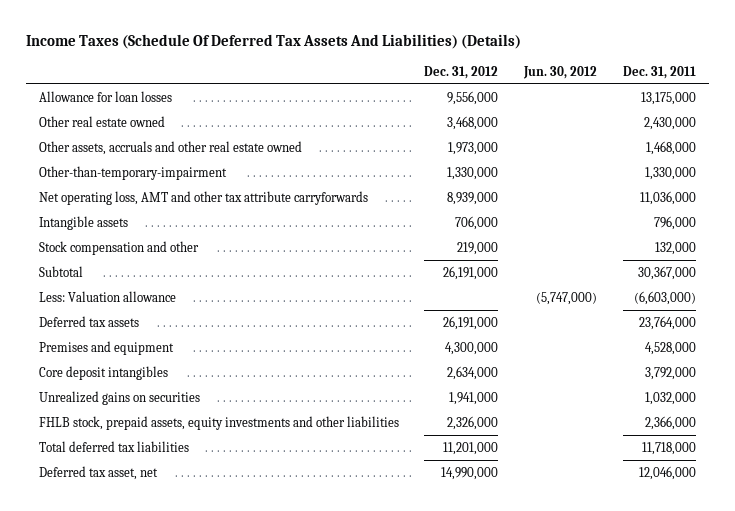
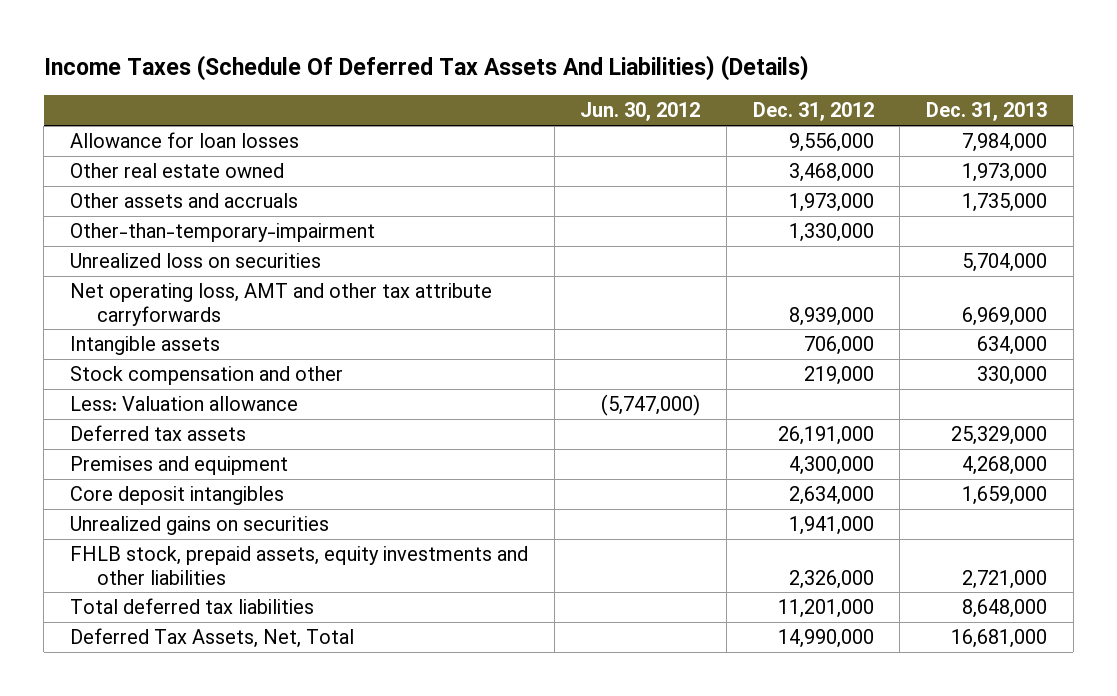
- | Dec. 31, 2012 | Jun. 30, 2012 | Dec. 31, 2011
+ | Jun. 30, 2012 | Dec. 31, 2012 | Dec. 31, 2013
- Other assets, accruals and other real estate owned | 1,973,000 | | 1,468,000
+ Other assets and accruals | | 1,973,000 | 1,735,000
+ Unrealized loss on securities | | | 5,704,000
- Subtotal | 26,191,000 | | 30,367,000
- Deferred tax asset, net | 14,990,000 | | 12,046,000
+ Deferred Tax Assets, Net, Total | | 14,990,000 | 16,681,000

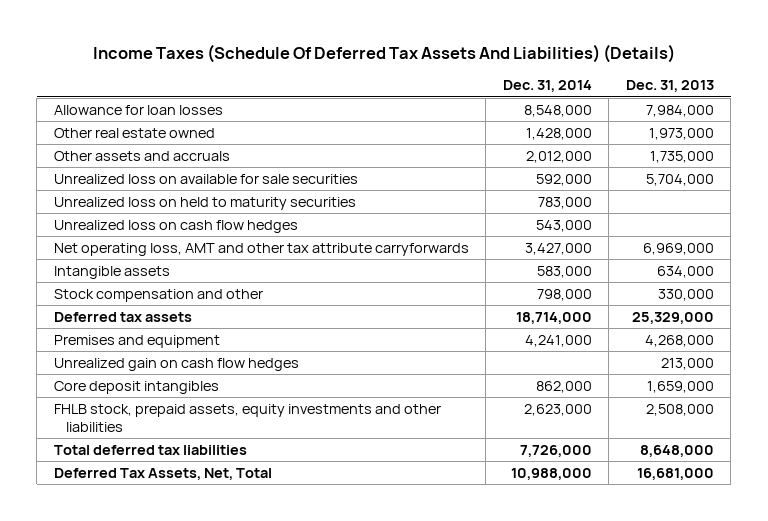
- | Jun. 30, 2012 | Dec. 31, 2012 | Dec. 31, 2013
+ | Dec. 31, 2014 | Dec. 31, 2013
- Other-than-temporary-impairment | | 1,330,000 |
- Unrealized loss on securities | | | 5,704,000
+ Unrealized loss on available for sale securities | 592,000 | 5,704,000
+ Unrealized loss on held to maturity securities | 783,000 |
+ Unrealized loss on cash flow hedges | 543,000 |
- Less: Valuation allowance | (5,747,000) | |
+ Unrealized gain on cash flow hedges | | 213,000
- Unrealized gains on securities | | 1,941,000 |
- FHLB stock, prepaid assets, equity investments and other liabilities | | 2,326,000 | 2,721,000
+ FHLB stock, prepaid assets, equity investments and other liabilities | 2,623,000 | 2,508,000

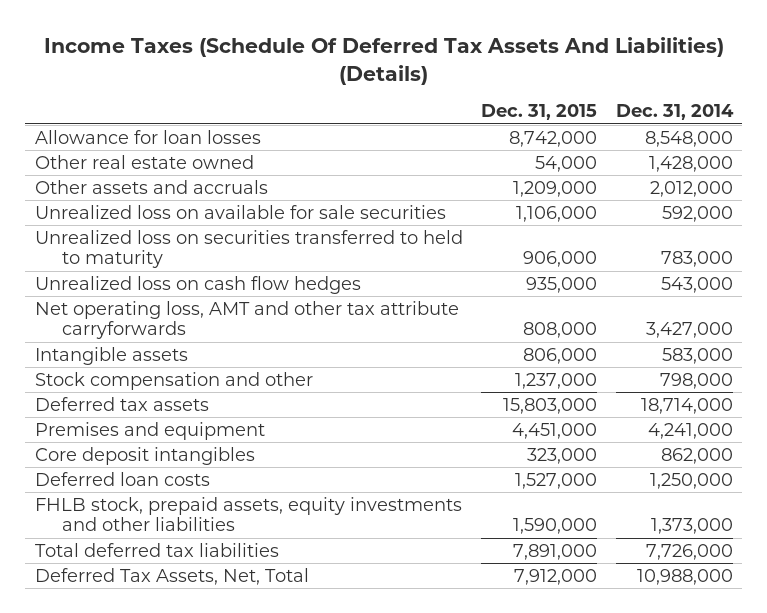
- | Dec. 31, 2014 | Dec. 31, 2013
+ | Dec. 31, 2015 | Dec. 31, 2014
- Unrealized loss on held to maturity securities | 783,000 |
+ Unrealized loss on securities transferred to held to maturity | 906,000 | 783,000
- Unrealized gain on cash flow hedges | | 213,000
- FHLB stock, prepaid assets, equity investments and other liabilities | 2,623,000 | 2,508,000
+ Deferred loan costs | 1,527,000 | 1,250,000
+ FHLB stock, prepaid assets, equity investments and other liabilities | 1,590,000 | 1,373,000

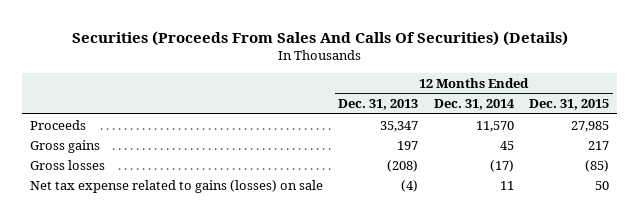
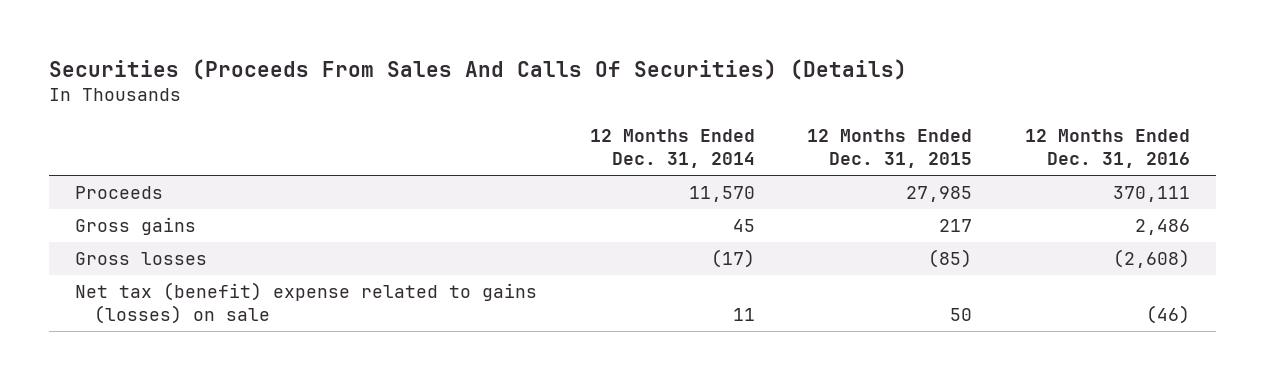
- | 12 Months Ended Dec. 31, 2013 | 12 Months Ended Dec. 31, 2014 | 12 Months Ended Dec. 31, 2015
+ | 12 Months Ended Dec. 31, 2014 | 12 Months Ended Dec. 31, 2015 | 12 Months Ended Dec. 31, 2016
- Net tax expense related to gains (losses) on sale | (4) | 11 | 50
+ Net tax (benefit) expense related to gains (losses) on sale | 11 | 50 | (46)

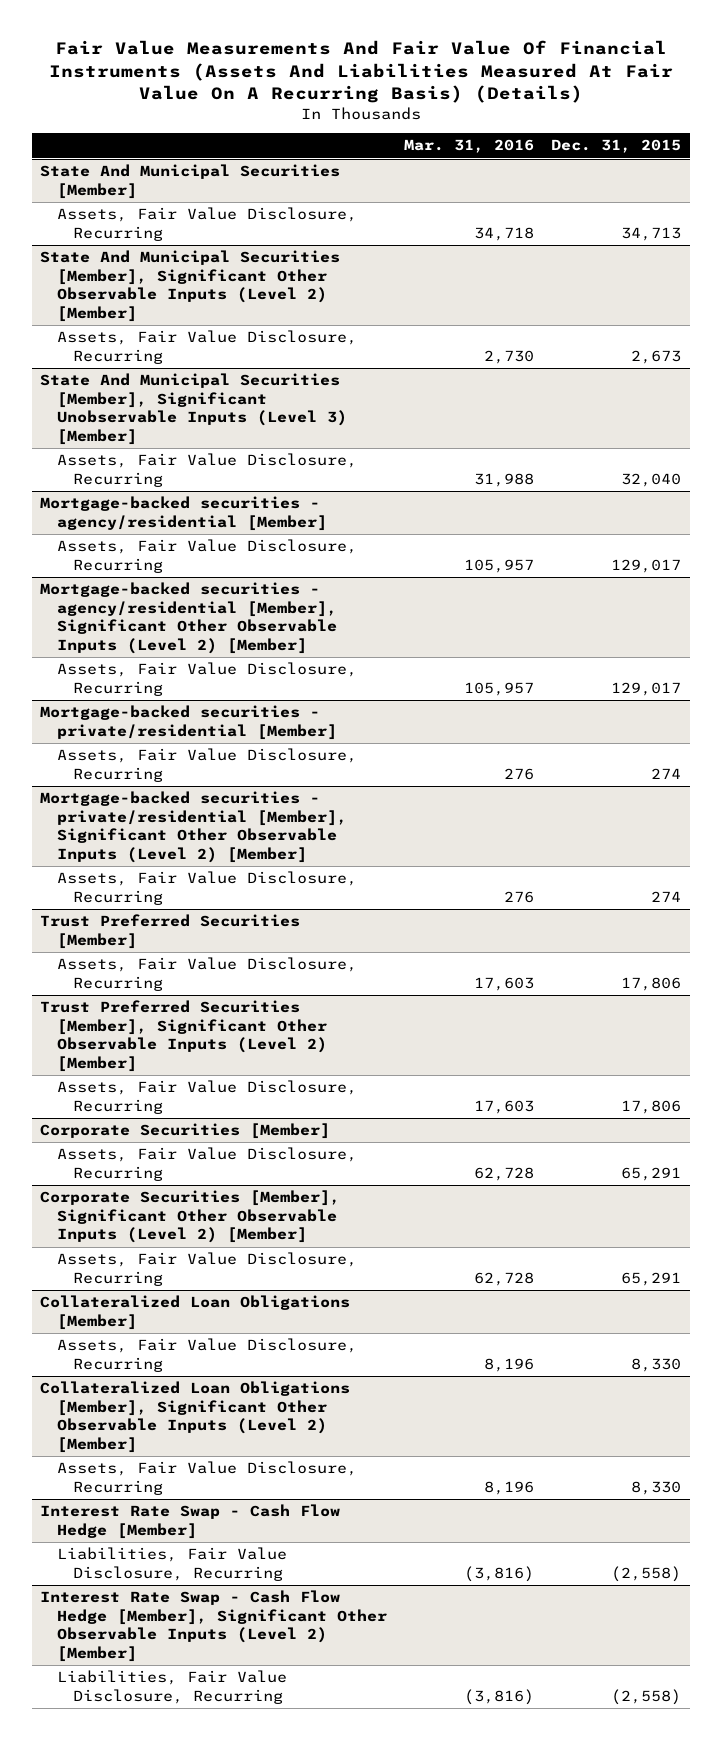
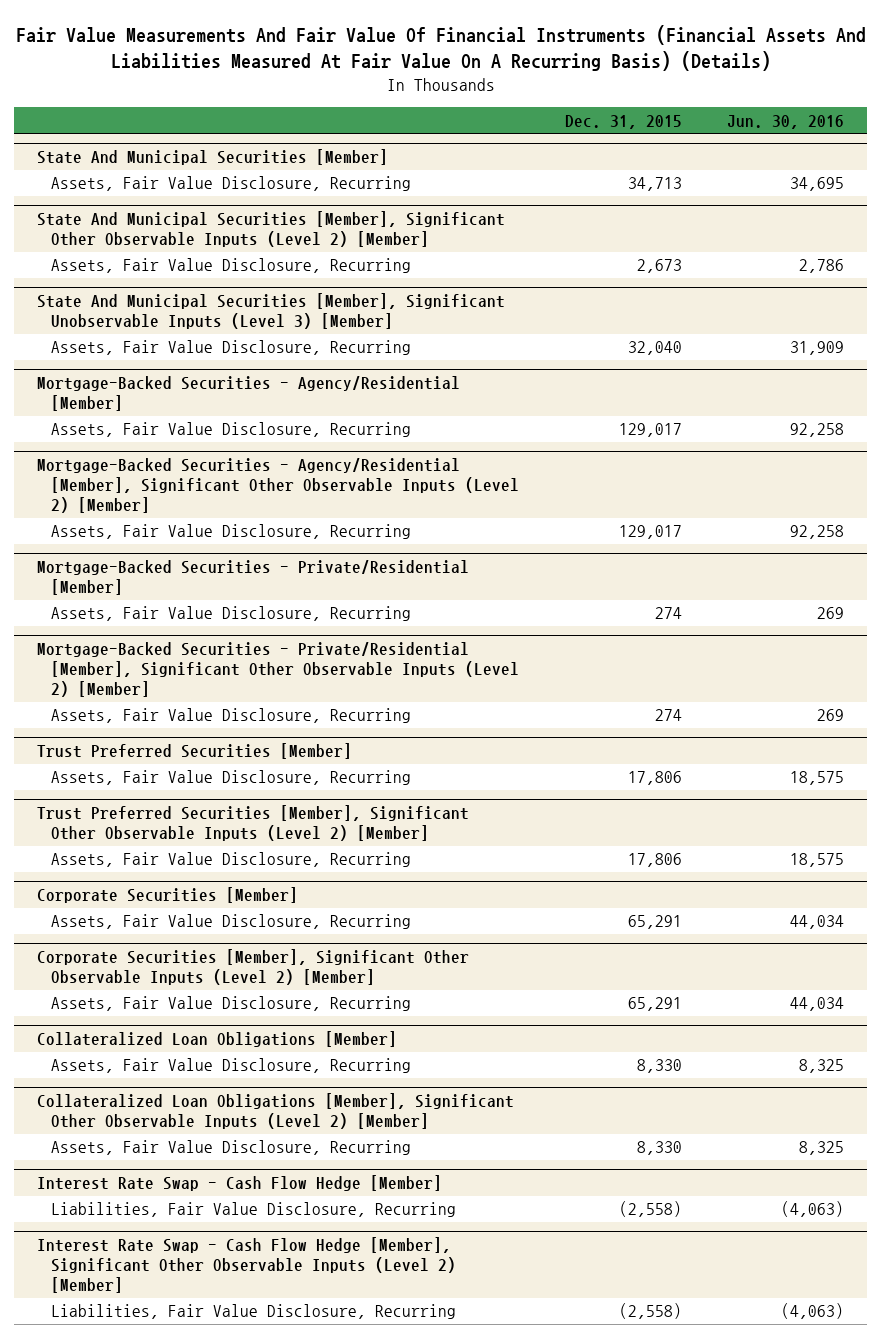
- Fair Value Measurements And Fair Value Of Financial Instruments (Assets And Liabilities Measured At Fair Value On A Recurring Basis) (Details)
+ Fair Value Measurements And Fair Value Of Financial Instruments (Financial Assets And Liabilities Measured At Fair Value On A Recurring Basis) (Details)
- | Mar. 31, 2016 | Dec. 31, 2015
+ | Dec. 31, 2015 | Jun. 30, 2016
- Mortgage-backed securities - agency/residential [Member]
+ Mortgage-Backed Securities - Agency/Residential [Member]
- Mortgage-backed securities - agency/residential [Member], Significant Other Observable Inputs (Level 2) [Member]
+ Mortgage-Backed Securities - Agency/Residential [Member], Significant Other Observable Inputs (Level 2) [Member]
- Mortgage-backed securities - private/residential [Member]
+ Mortgage-Backed Securities - Private/Residential [Member]
- Mortgage-backed securities - private/residential [Member], Significant Other Observable Inputs (Level 2) [Member]
+ Mortgage-Backed Securities - Private/Residential [Member], Significant Other Observable Inputs (Level 2) [Member]

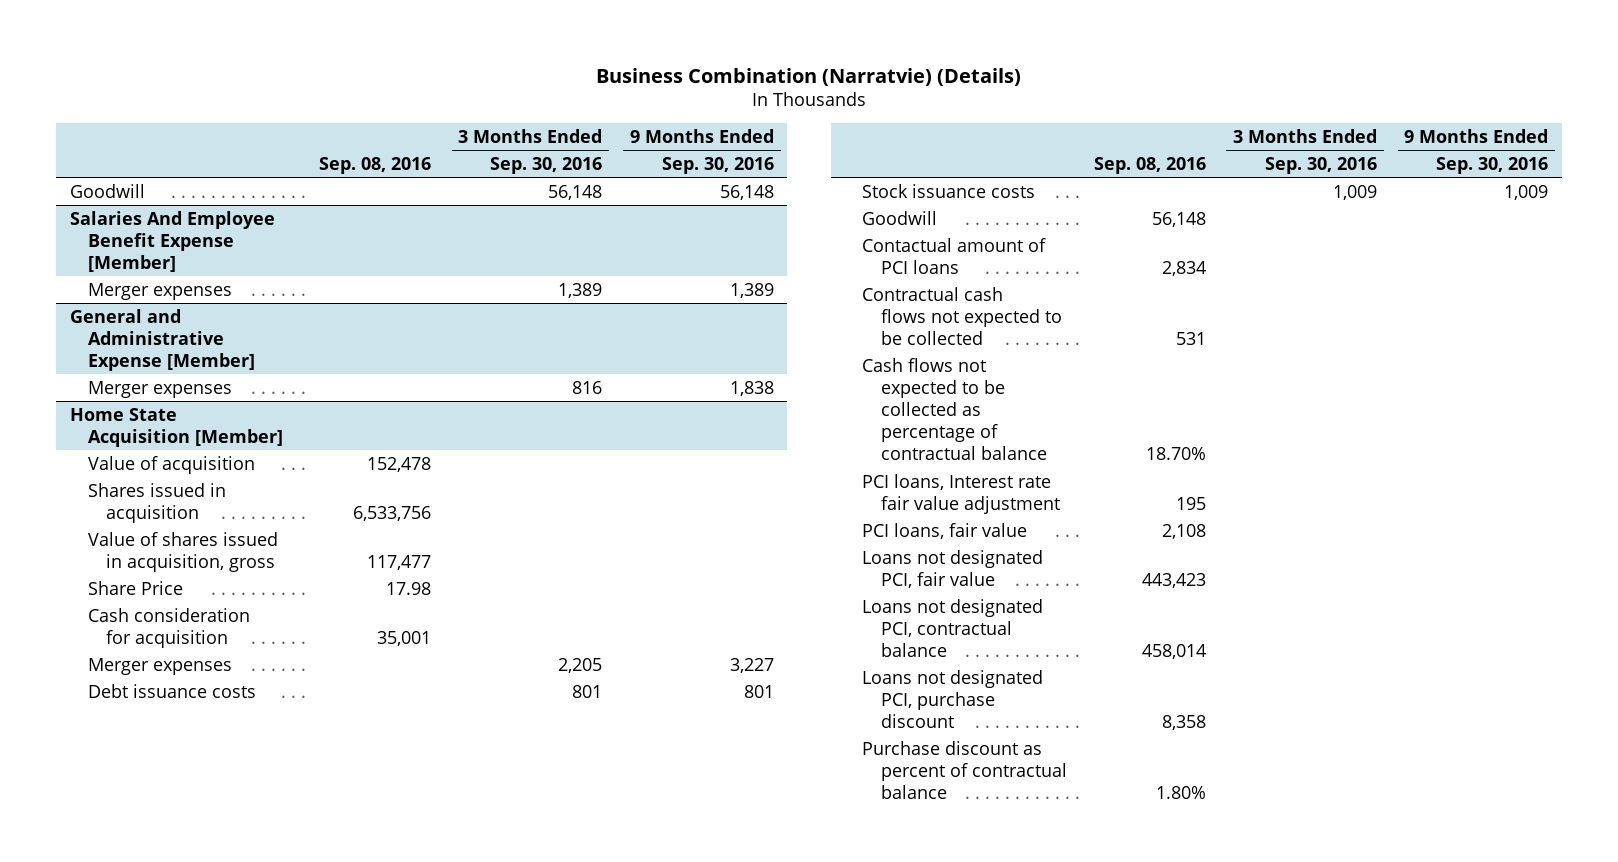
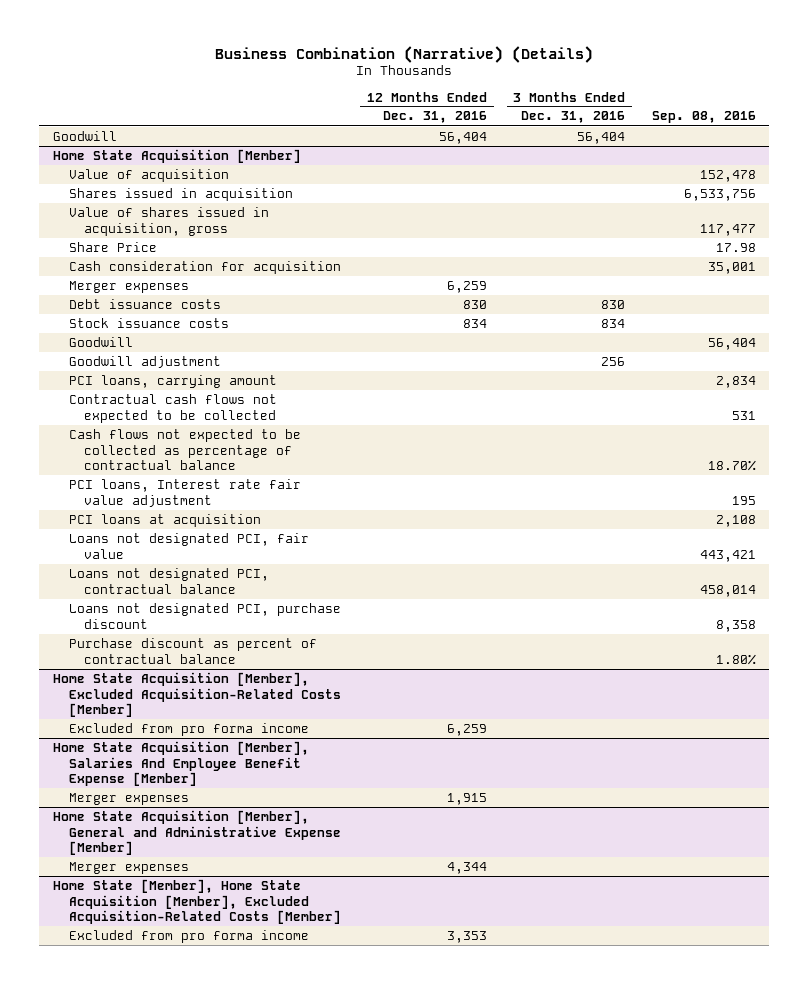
- Business Combination (Narratvie) (Details)
+ Business Combination (Narrative) (Details)
- | Sep. 08, 2016 | 3 Months Ended Sep. 30, 2016 | 9 Months Ended Sep. 30, 2016
+ | 12 Months Ended Dec. 31, 2016 | 3 Months Ended Dec. 31, 2016 | Sep. 08, 2016
- Salaries And Employee Benefit Expense [Member]
- Merger expenses | | 1,389 | 1,389
- General and Administrative Expense [Member]
- Merger expenses | | 816 | 1,838
@ Home State Acquisition [Member]
- Goodwill | 56,148 | |
- Contactual amount of PCI loans | 2,834 | |
+ Goodwill | | | 56,404
+ Goodwill adjustment | | 256 |
+ PCI loans, carrying amount | | | 2,834
- PCI loans, fair value | 2,108 | |
- Loans not designated PCI, fair value | 443,423 | |
+ PCI loans at acquisition | | | 2,108
+ Loans not designated PCI, fair value | | | 443,421
+ Home State Acquisition [Member], Excluded Acquisition-Related Costs [Member]
+ Excluded from pro forma income | 6,259 | |
+ Home State Acquisition [Member], Salaries And Employee Benefit Expense [Member]
+ Merger expenses | 1,915 | |
+ Home State Acquisition [Member], General and Administrative Expense [Member]
+ Merger expenses | 4,344 | |
+ Home State [Member], Home State Acquisition [Member], Excluded Acquisition-Related Costs [Member]
+ Excluded from pro forma income | 3,353 | |

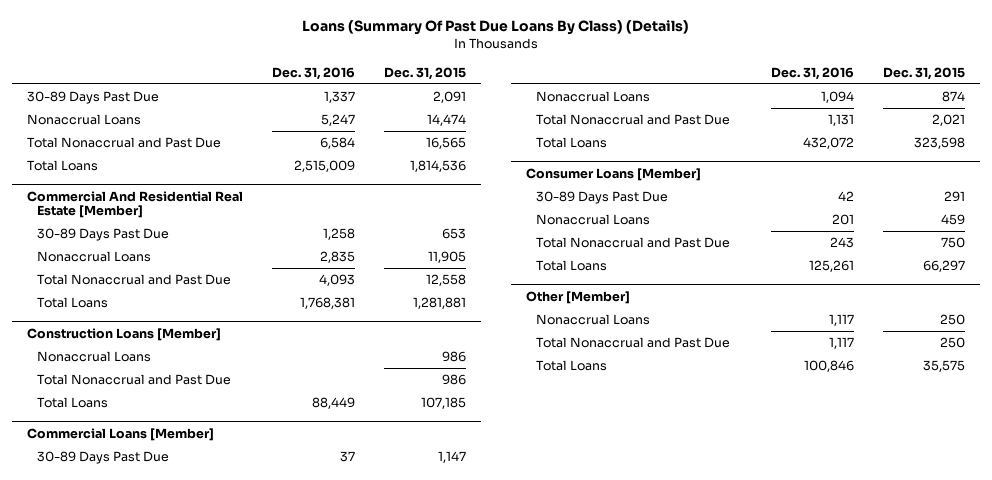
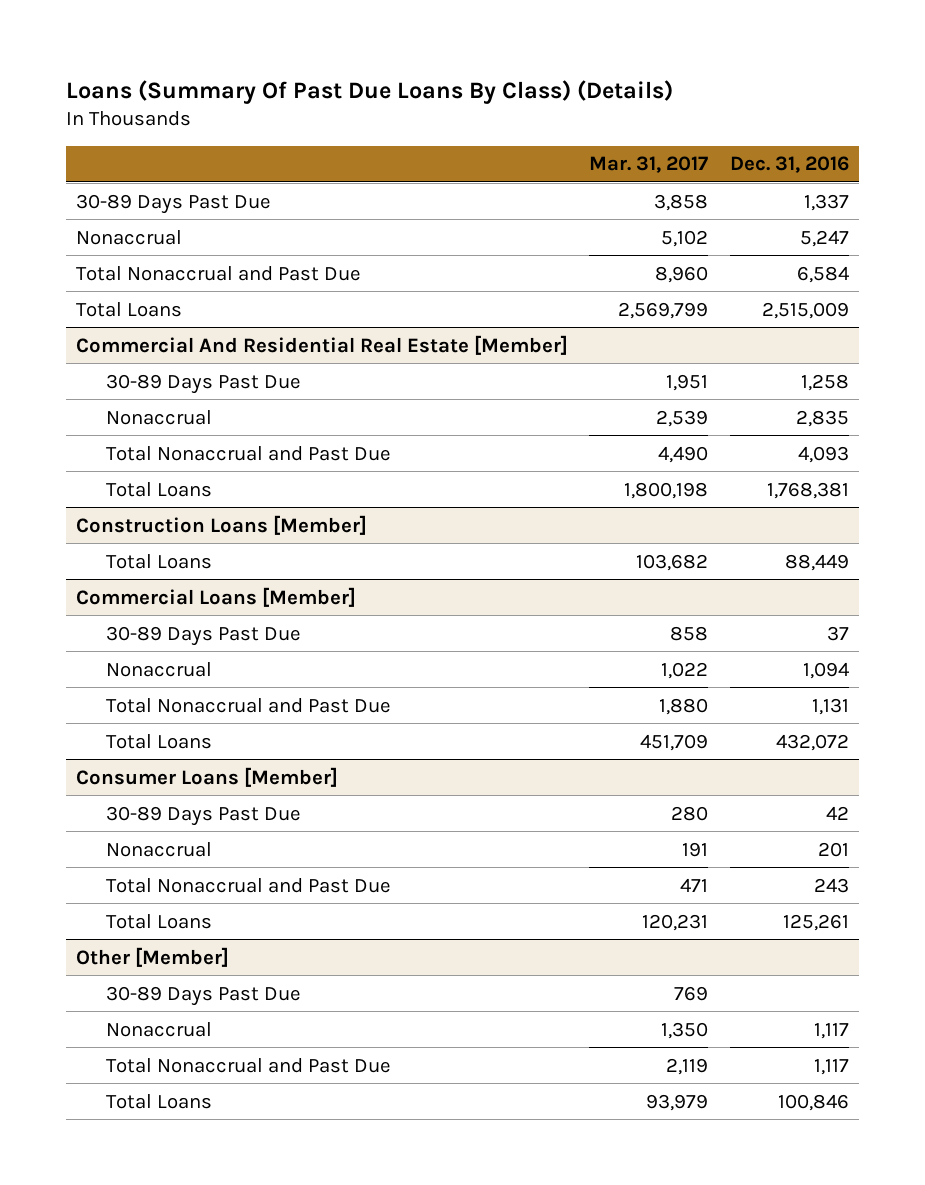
- | Dec. 31, 2016 | Dec. 31, 2015
+ | Mar. 31, 2017 | Dec. 31, 2016
- Nonaccrual Loans | 5,247 | 14,474
+ Nonaccrual | 5,102 | 5,247
@ Commercial And Residential Real Estate [Member]
- Nonaccrual Loans | 2,835 | 11,905
+ Nonaccrual | 2,539 | 2,835
@ Construction Loans [Member]
- Nonaccrual Loans | | 986
- Total Nonaccrual and Past Due | | 986
@ Commercial Loans [Member]
- Nonaccrual Loans | 1,094 | 874
+ Nonaccrual | 1,022 | 1,094
@ Consumer Loans [Member]
- Nonaccrual Loans | 201 | 459
+ Nonaccrual | 191 | 201
@ Other [Member]
- Nonaccrual Loans | 1,117 | 250
+ 30-89 Days Past Due | 769 |
+ Nonaccrual | 1,350 | 1,117

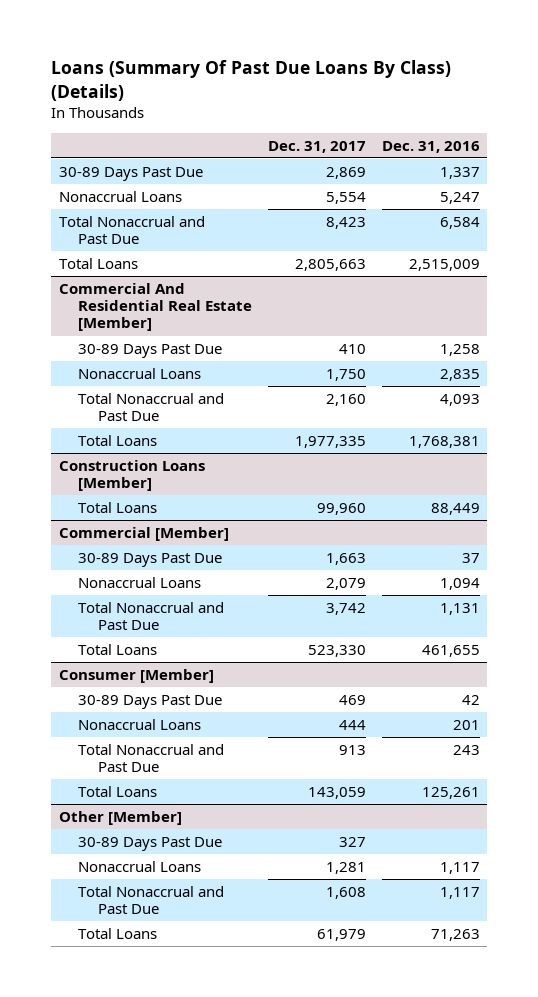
- | Mar. 31, 2017 | Dec. 31, 2016
+ | Dec. 31, 2017 | Dec. 31, 2016
- Nonaccrual | 5,102 | 5,247
+ Nonaccrual Loans | 5,554 | 5,247
@ Commercial And Residential Real Estate [Member]
- Nonaccrual | 2,539 | 2,835
+ Nonaccrual Loans | 1,750 | 2,835
- Commercial Loans [Member]
+ Commercial [Member]
- Nonaccrual | 1,022 | 1,094
+ Nonaccrual Loans | 2,079 | 1,094
- Total Loans | 451,709 | 432,072
- Consumer Loans [Member]
+ Total Loans | 523,330 | 461,655
+ Consumer [Member]
- Nonaccrual | 191 | 201
+ Nonaccrual Loans | 444 | 201
@ Other [Member]
- Nonaccrual | 1,350 | 1,117
+ Nonaccrual Loans | 1,281 | 1,117
- Total Loans | 93,979 | 100,846
+ Total Loans | 61,979 | 71,263

